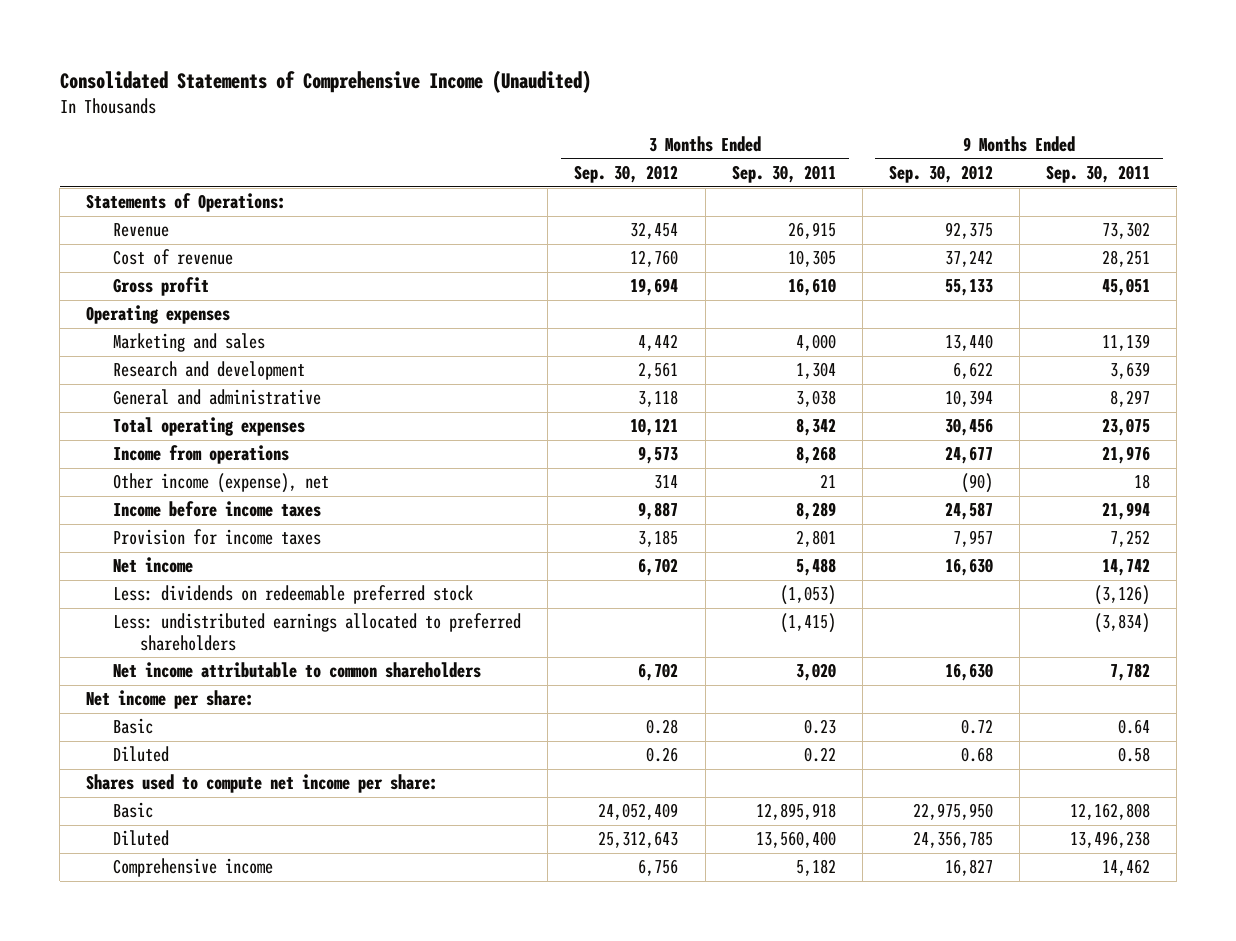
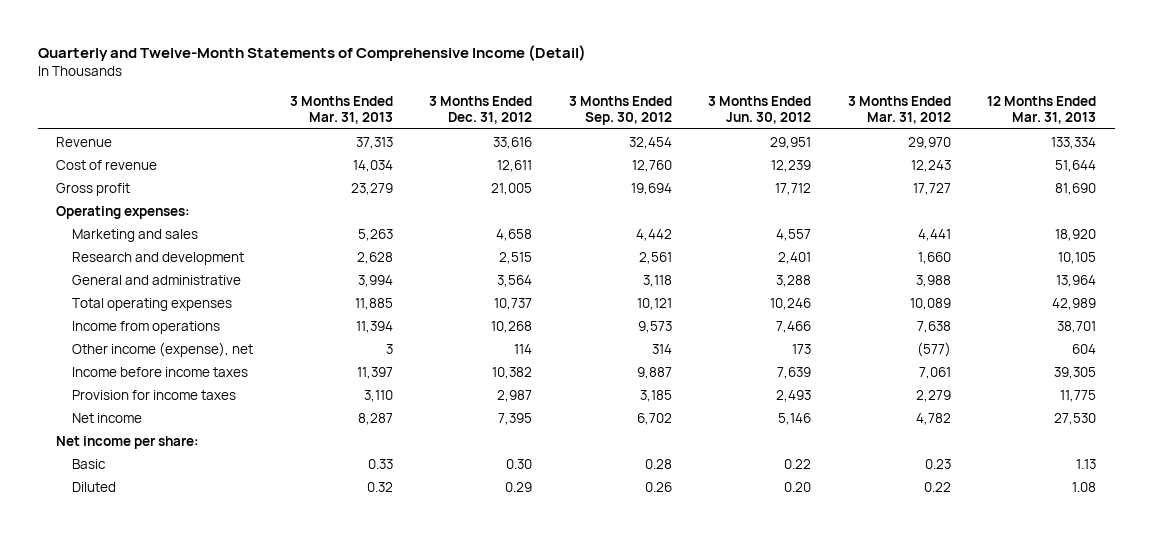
- Consolidated Statements of Comprehensive Income (Unaudited)
+ Quarterly and Twelve-Month Statements of Comprehensive Income (Detail)
- | 3 Months Ended Sep. 30, 2012 | 3 Months Ended Sep. 30, 2011 | 9 Months Ended Sep. 30, 2012 | 9 Months Ended Sep. 30, 2011
+ | 3 Months Ended Mar. 31, 2013 | 3 Months Ended Dec. 31, 2012 | 3 Months Ended Sep. 30, 2012 | 3 Months Ended Jun. 30, 2012 | 3 Months Ended Mar. 31, 2012 | 12 Months Ended Mar. 31, 2013
- Statements of Operations:
- Operating expenses
+ Operating expenses:
- Less: dividends on redeemable preferred stock | | (1,053) | | (3,126)
- Less: undistributed earnings allocated to preferred shareholders | | (1,415) | | (3,834)
- Net income attributable to common shareholders | 6,702 | 3,020 | 16,630 | 7,782
- Shares used to compute net income per share:
- Basic | 24,052,409 | 12,895,918 | 22,975,950 | 12,162,808
- Diluted | 25,312,643 | 13,560,400 | 24,356,785 | 13,496,238
- Comprehensive income | 6,756 | 5,182 | 16,827 | 14,462

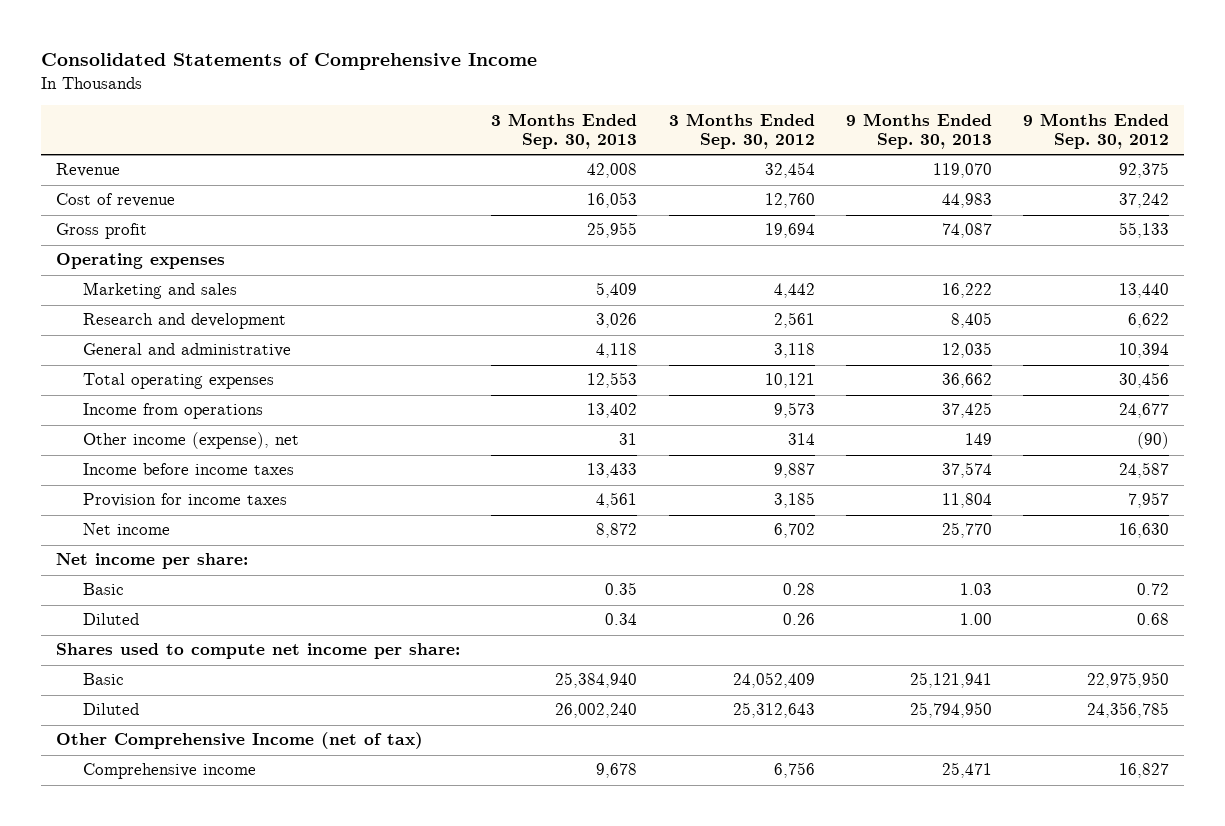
- Quarterly and Twelve-Month Statements of Comprehensive Income (Detail)
+ Consolidated Statements of Comprehensive Income
- | 3 Months Ended Mar. 31, 2013 | 3 Months Ended Dec. 31, 2012 | 3 Months Ended Sep. 30, 2012 | 3 Months Ended Jun. 30, 2012 | 3 Months Ended Mar. 31, 2012 | 12 Months Ended Mar. 31, 2013
+ | 3 Months Ended Sep. 30, 2013 | 3 Months Ended Sep. 30, 2012 | 9 Months Ended Sep. 30, 2013 | 9 Months Ended Sep. 30, 2012
- Operating expenses:
+ Operating expenses
+ Shares used to compute net income per share:
+ Basic | 25,384,940 | 24,052,409 | 25,121,941 | 22,975,950
+ Diluted | 26,002,240 | 25,312,643 | 25,794,950 | 24,356,785
+ Other Comprehensive Income (net of tax)
+ Comprehensive income | 9,678 | 6,756 | 25,471 | 16,827

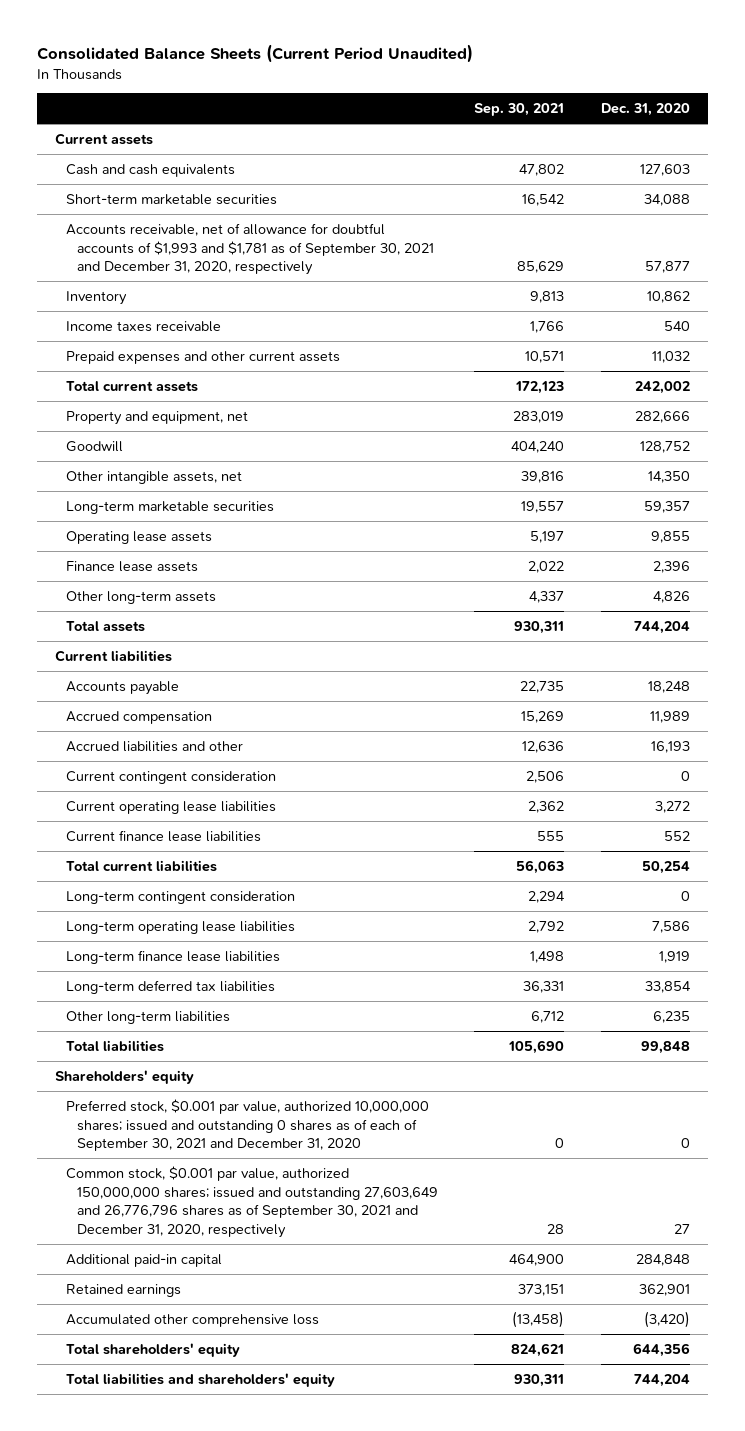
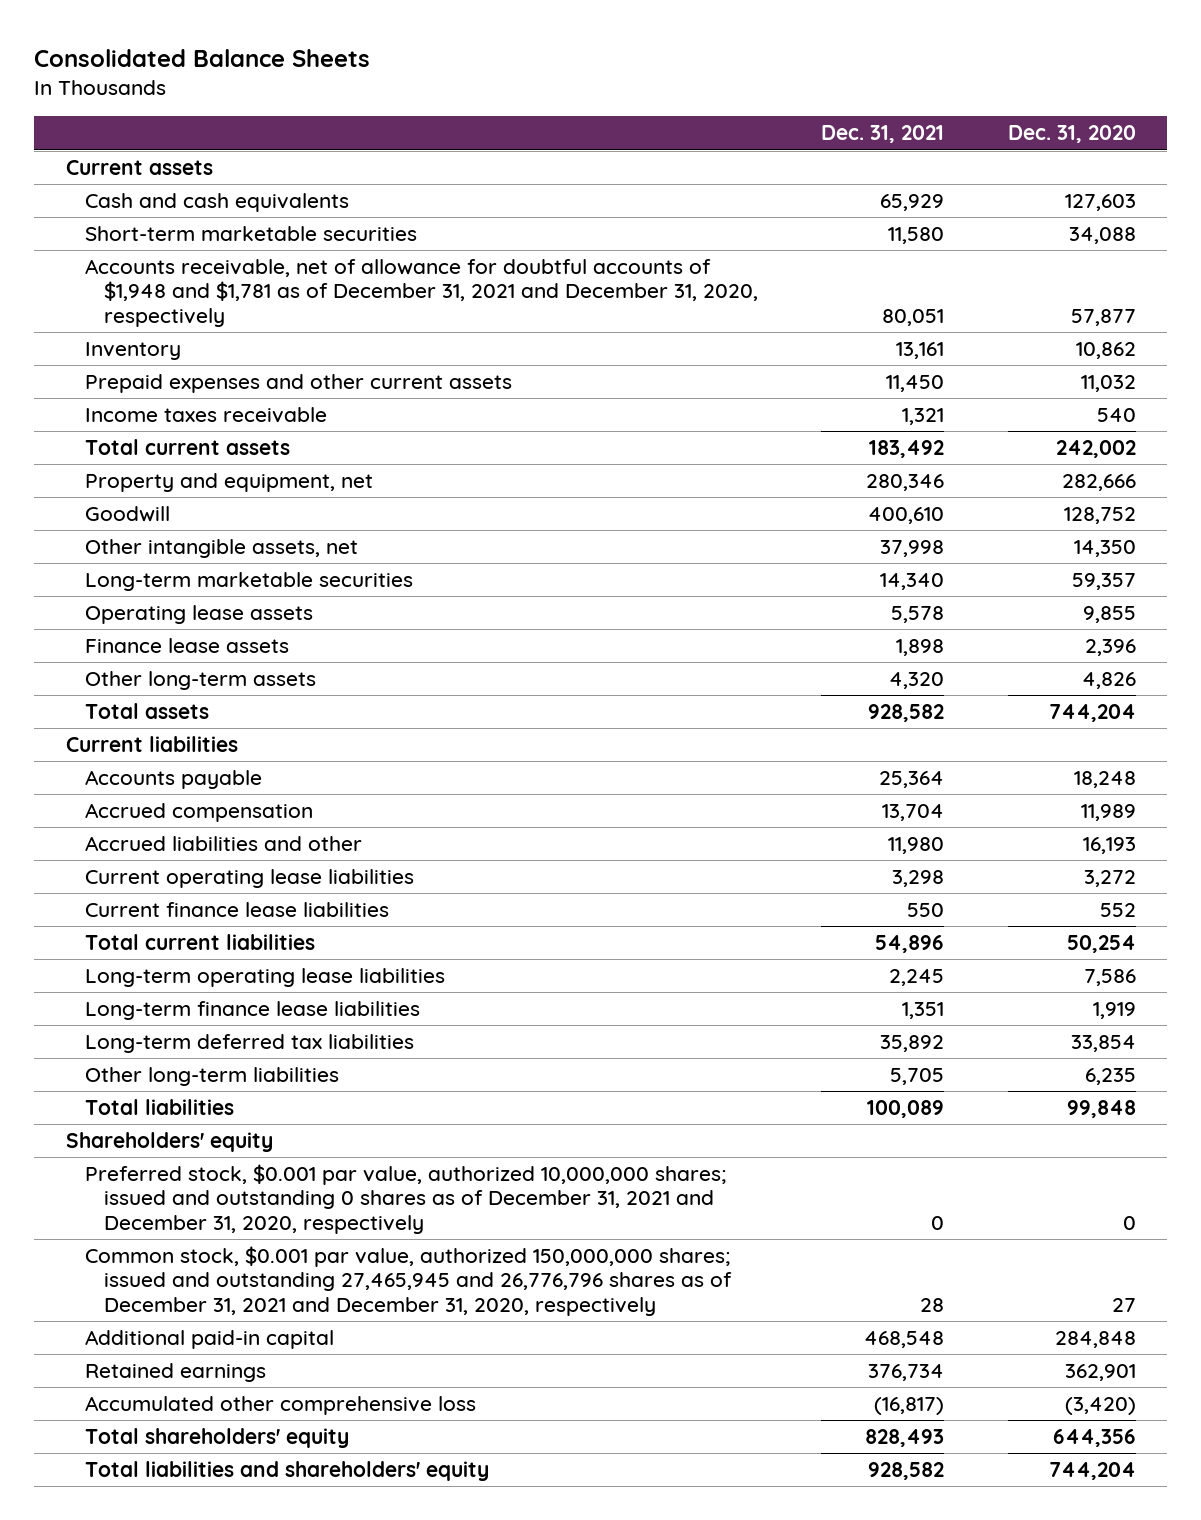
- Consolidated Balance Sheets (Current Period Unaudited)
+ Consolidated Balance Sheets
- | Sep. 30, 2021 | Dec. 31, 2020
+ | Dec. 31, 2021 | Dec. 31, 2020
- Accounts receivable, net of allowance for doubtful accounts of $1,993 and $1,781 as of September 30, 2021 and December 31, 2020, respectively | 85,629 | 57,877
+ Accounts receivable, net of allowance for doubtful accounts of $1,948 and $1,781 as of December 31, 2021 and December 31, 2020, respectively | 80,051 | 57,877
moved down: Income taxes receivable | 1,321 | 540
- Current contingent consideration | 2,506 | 0
- Long-term contingent consideration | 2,294 | 0
- Preferred stock, $0.001 par value, authorized 10,000,000 shares; issued and outstanding 0 shares as of each of September 30, 2021 and December 31, 2020 | 0 | 0
- Common stock, $0.001 par value, authorized 150,000,000 shares; issued and outstanding 27,603,649 and 26,776,796 shares as of September 30, 2021 and December 31, 2020, respectively | 28 | 27
+ Preferred stock, $0.001 par value, authorized 10,000,000 shares; issued and outstanding 0 shares as of December 31, 2021 and December 31, 2020, respectively | 0 | 0
+ Common stock, $0.001 par value, authorized 150,000,000 shares; issued and outstanding 27,465,945 and 26,776,796 shares as of December 31, 2021 and December 31, 2020, respectively | 28 | 27

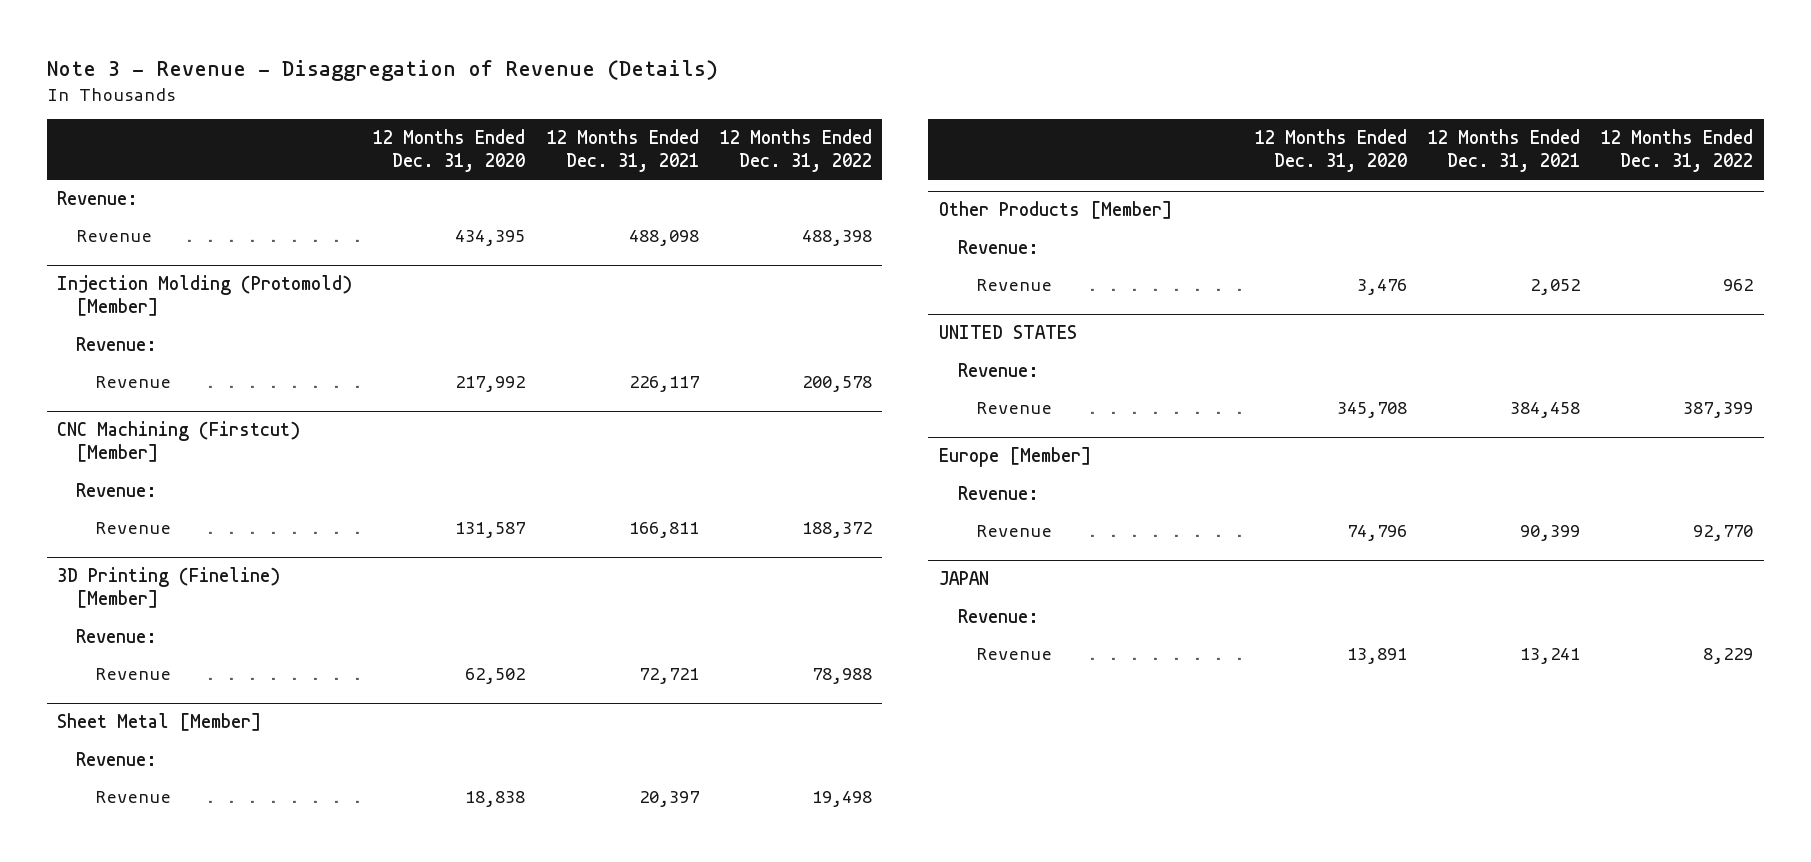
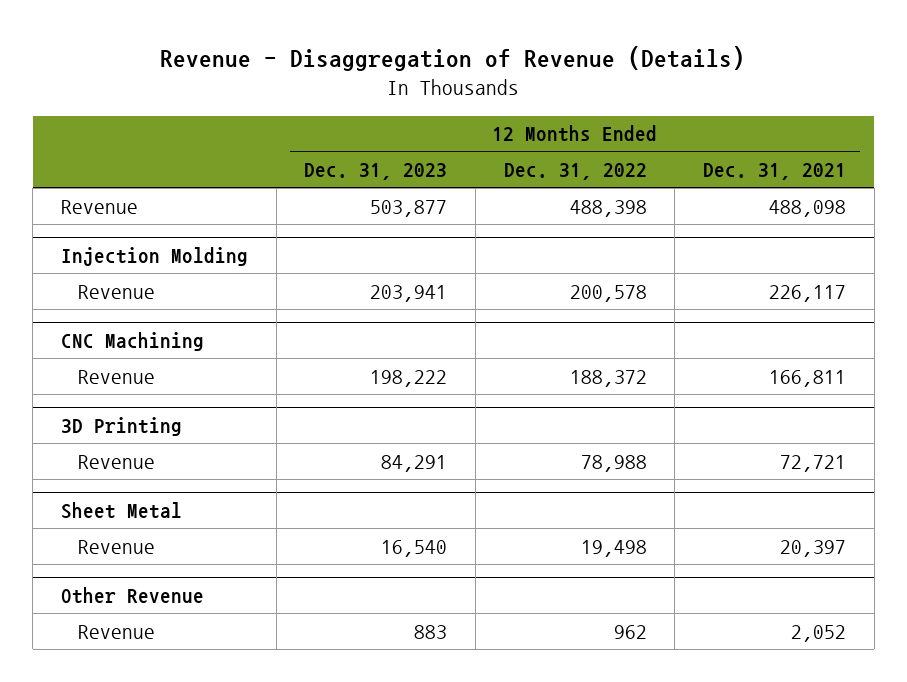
- Note 3 - Revenue - Disaggregation of Revenue (Details)
+ Revenue - Disaggregation of Revenue (Details)
- | 12 Months Ended Dec. 31, 2020 | 12 Months Ended Dec. 31, 2021 | 12 Months Ended Dec. 31, 2022
+ | 12 Months Ended Dec. 31, 2023 | 12 Months Ended Dec. 31, 2022 | 12 Months Ended Dec. 31, 2021
- Revenue:
- Injection Molding (Protomold) [Member]
- Revenue:
+ Injection Molding
- CNC Machining (Firstcut) [Member]
- Revenue:
+ CNC Machining
- 3D Printing (Fineline) [Member]
- Revenue:
+ 3D Printing
- Sheet Metal [Member]
- Revenue:
+ Sheet Metal
- Other Products [Member]
- Revenue:
+ Other Revenue
- UNITED STATES
- Revenue:
- Revenue | 345,708 | 384,458 | 387,399
- Europe [Member]
- Revenue:
- Revenue | 74,796 | 90,399 | 92,770
- JAPAN
- Revenue:
- Revenue | 13,891 | 13,241 | 8,229

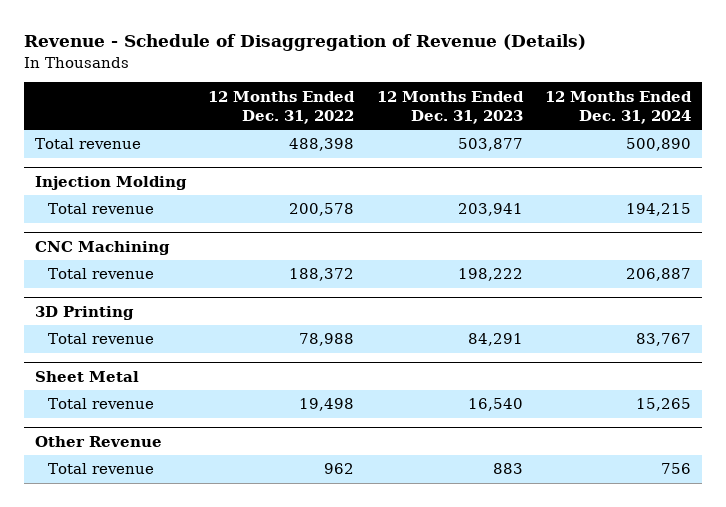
- Revenue - Disaggregation of Revenue (Details)
+ Revenue - Schedule of Disaggregation of Revenue (Details)
- | 12 Months Ended Dec. 31, 2023 | 12 Months Ended Dec. 31, 2022 | 12 Months Ended Dec. 31, 2021
+ | 12 Months Ended Dec. 31, 2022 | 12 Months Ended Dec. 31, 2023 | 12 Months Ended Dec. 31, 2024
- Revenue | 503,877 | 488,398 | 488,098
+ Total revenue | 488,398 | 503,877 | 500,890
@ Injection Molding
- Revenue | 203,941 | 200,578 | 226,117
+ Total revenue | 200,578 | 203,941 | 194,215
@ CNC Machining
- Revenue | 198,222 | 188,372 | 166,811
+ Total revenue | 188,372 | 198,222 | 206,887
@ 3D Printing
- Revenue | 84,291 | 78,988 | 72,721
+ Total revenue | 78,988 | 84,291 | 83,767
@ Sheet Metal
- Revenue | 16,540 | 19,498 | 20,397
+ Total revenue | 19,498 | 16,540 | 15,265
@ Other Revenue
- Revenue | 883 | 962 | 2,052
+ Total revenue | 962 | 883 | 756

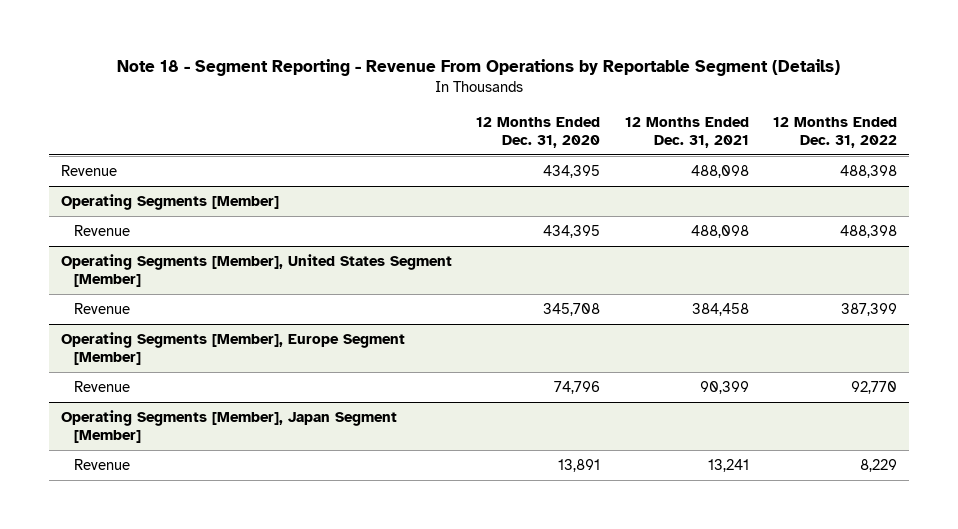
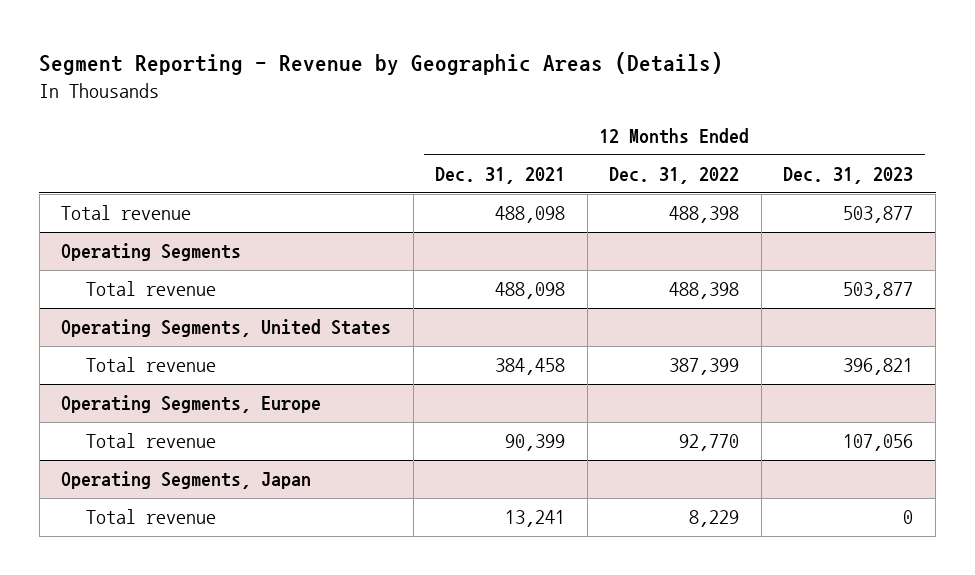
- Note 18 - Segment Reporting - Revenue From Operations by Reportable Segment (Details)
+ Segment Reporting - Revenue by Geographic Areas (Details)
- | 12 Months Ended Dec. 31, 2020 | 12 Months Ended Dec. 31, 2021 | 12 Months Ended Dec. 31, 2022
+ | 12 Months Ended Dec. 31, 2021 | 12 Months Ended Dec. 31, 2022 | 12 Months Ended Dec. 31, 2023
- Revenue | 434,395 | 488,098 | 488,398
- Operating Segments [Member]
- Revenue | 434,395 | 488,098 | 488,398
- Operating Segments [Member], United States Segment [Member]
- Revenue | 345,708 | 384,458 | 387,399
- Operating Segments [Member], Europe Segment [Member]
- Revenue | 74,796 | 90,399 | 92,770
- Operating Segments [Member], Japan Segment [Member]
- Revenue | 13,891 | 13,241 | 8,229
+ Total revenue | 488,098 | 488,398 | 503,877
+ Operating Segments
+ Total revenue | 488,098 | 488,398 | 503,877
+ Operating Segments, United States
+ Total revenue | 384,458 | 387,399 | 396,821
+ Operating Segments, Europe
+ Total revenue | 90,399 | 92,770 | 107,056
+ Operating Segments, Japan
+ Total revenue | 13,241 | 8,229 | 0

